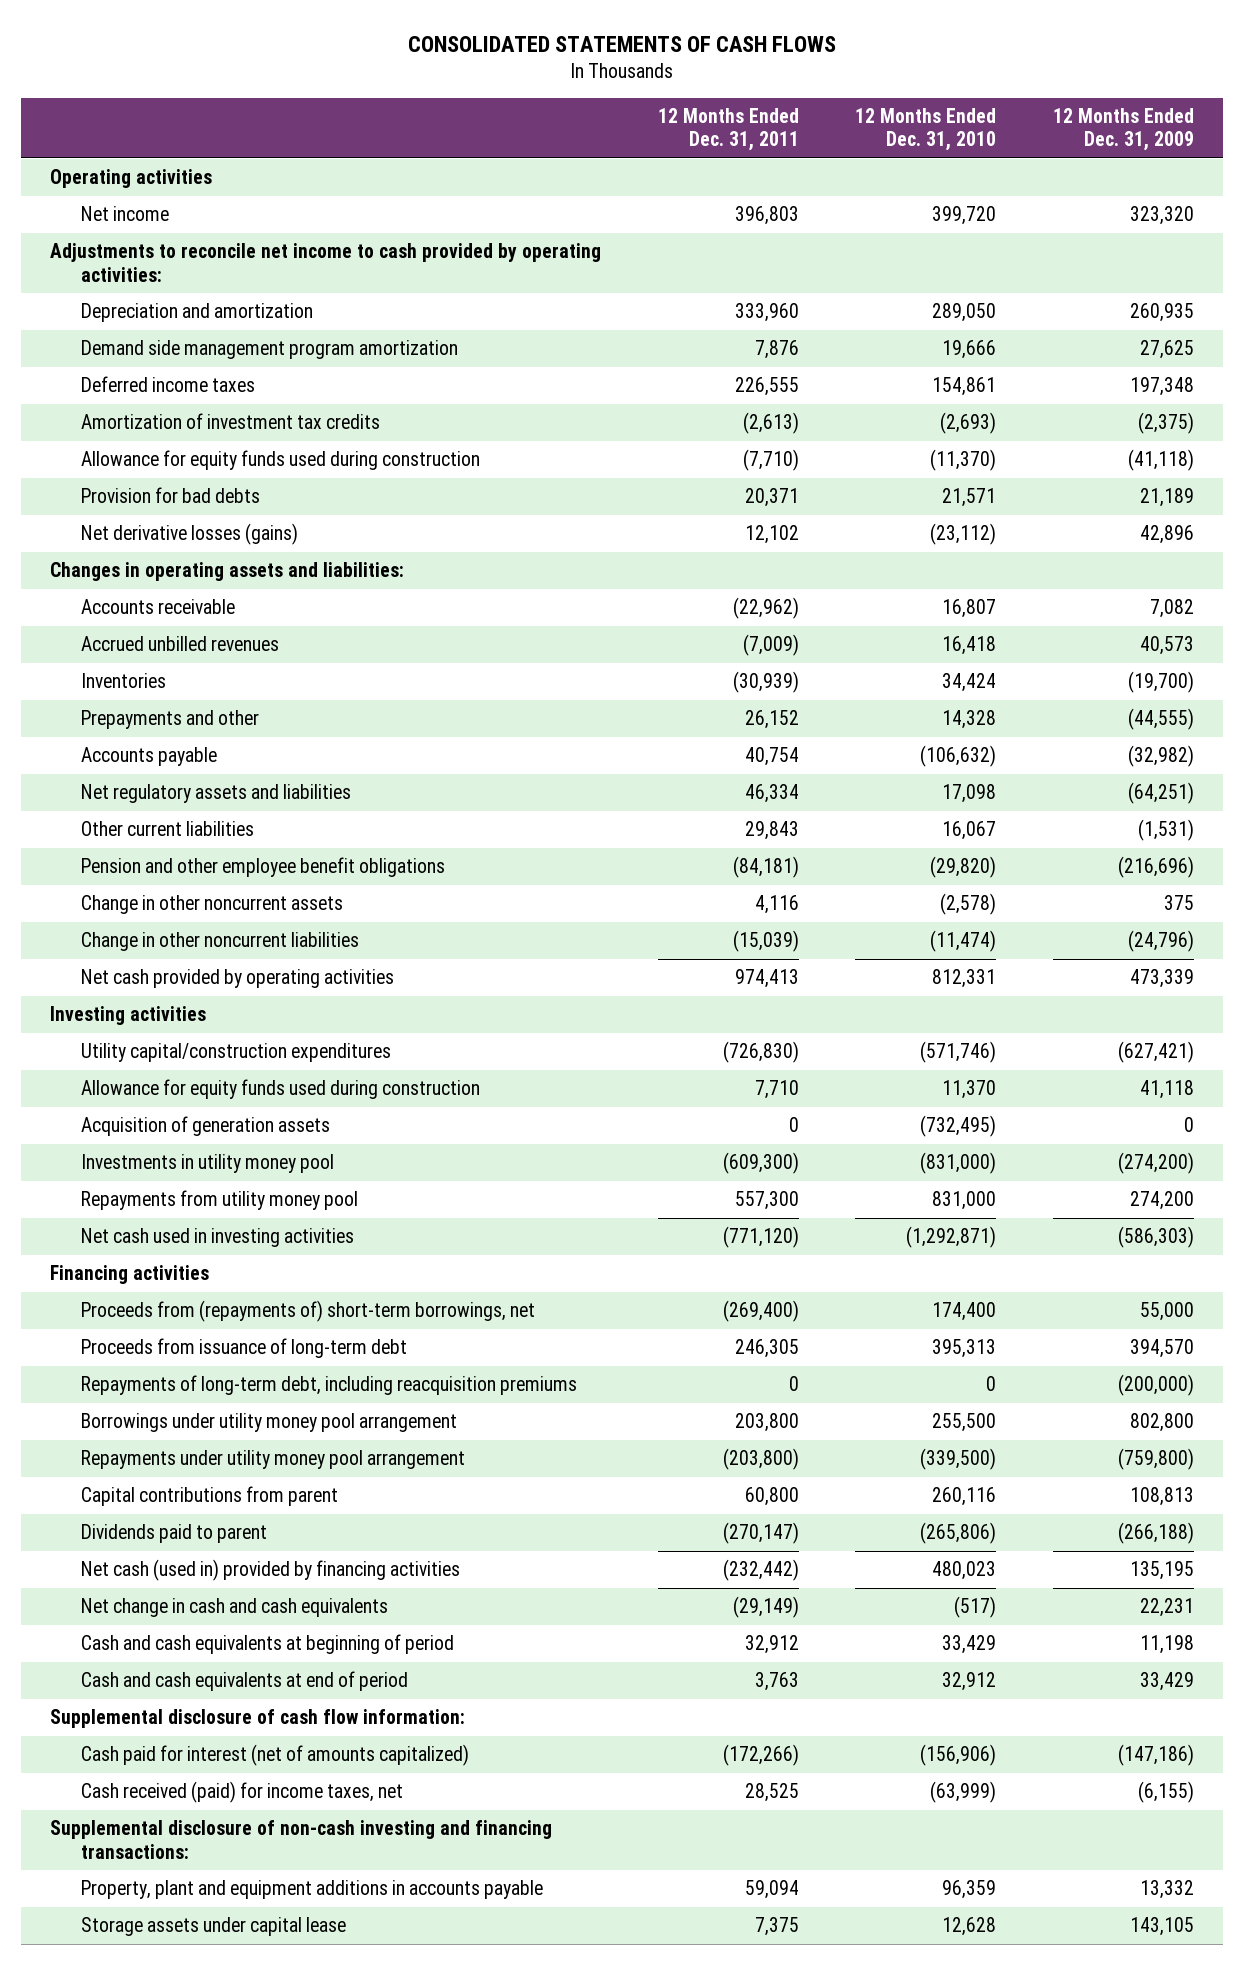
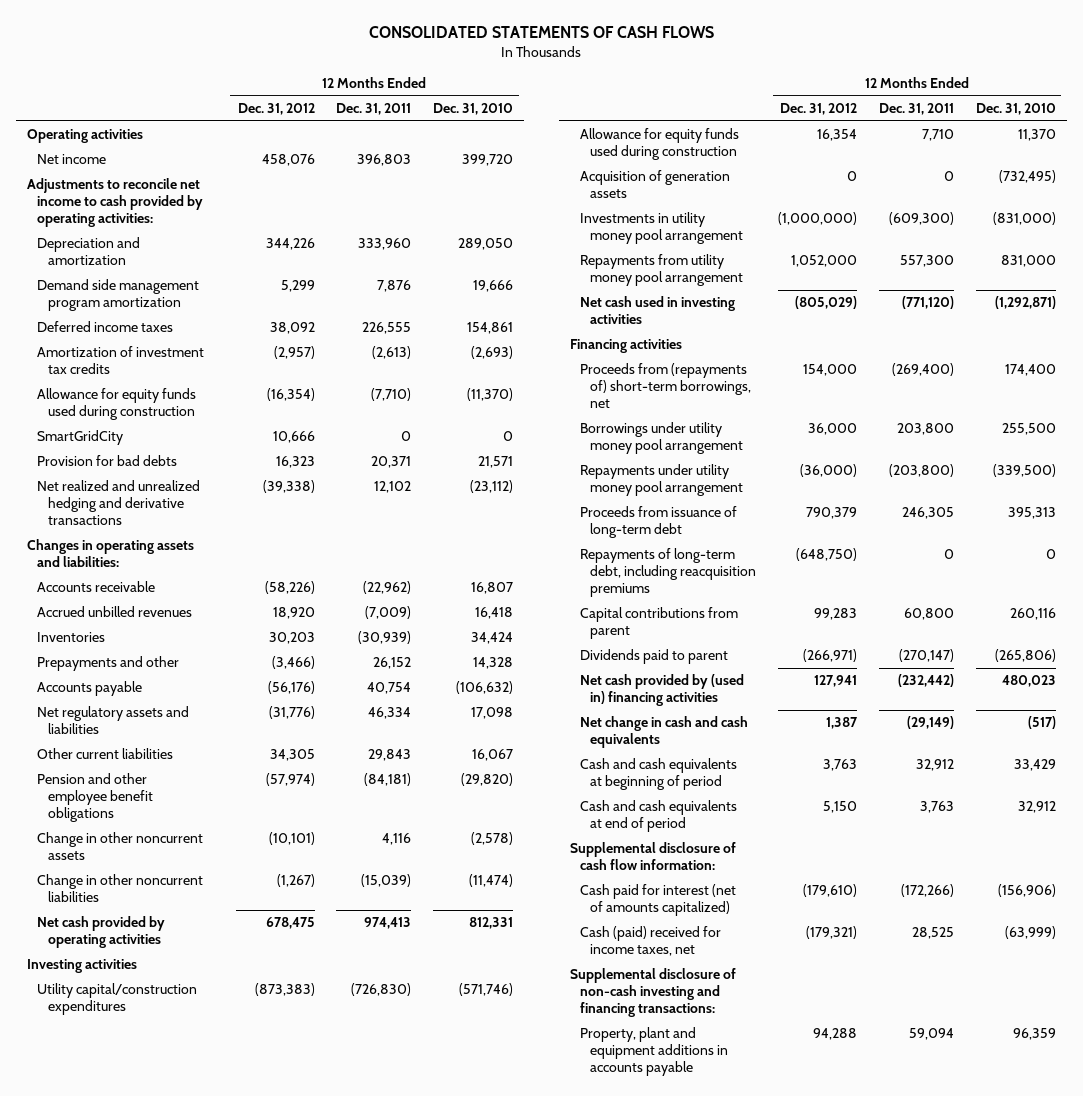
- | 12 Months Ended Dec. 31, 2011 | 12 Months Ended Dec. 31, 2010 | 12 Months Ended Dec. 31, 2009
+ | 12 Months Ended Dec. 31, 2012 | 12 Months Ended Dec. 31, 2011 | 12 Months Ended Dec. 31, 2010
+ SmartGridCity | 10,666 | 0 | 0
- Net derivative losses (gains) | 12,102 | (23,112) | 42,896
+ Net realized and unrealized hedging and derivative transactions | (39,338) | 12,102 | (23,112)
- Investments in utility money pool | (609,300) | (831,000) | (274,200)
- Repayments from utility money pool | 557,300 | 831,000 | 274,200
+ Investments in utility money pool arrangement | (1,000,000) | (609,300) | (831,000)
+ Repayments from utility money pool arrangement | 1,052,000 | 557,300 | 831,000
moved down: Proceeds from issuance of long-term debt | 790,379 | 246,305 | 395,313
moved down: Repayments of long-term debt, including reacquisition premiums | (648,750) | 0 | 0
- Net cash (used in) provided by financing activities | (232,442) | 480,023 | 135,195
+ Net cash provided by (used in) financing activities | 127,941 | (232,442) | 480,023
- Cash received (paid) for income taxes, net | 28,525 | (63,999) | (6,155)
+ Cash (paid) received for income taxes, net | (179,321) | 28,525 | (63,999)
- Storage assets under capital lease | 7,375 | 12,628 | 143,105

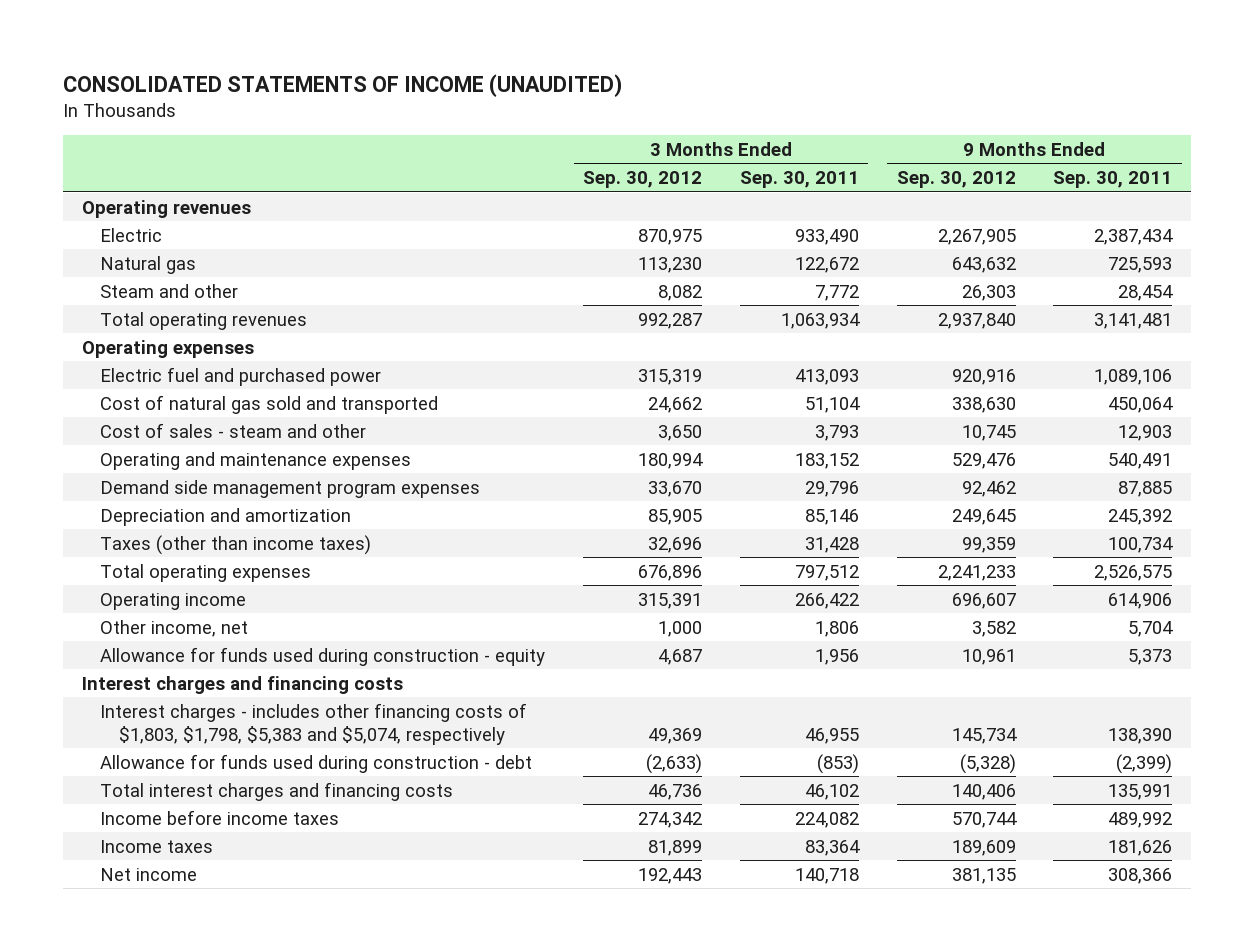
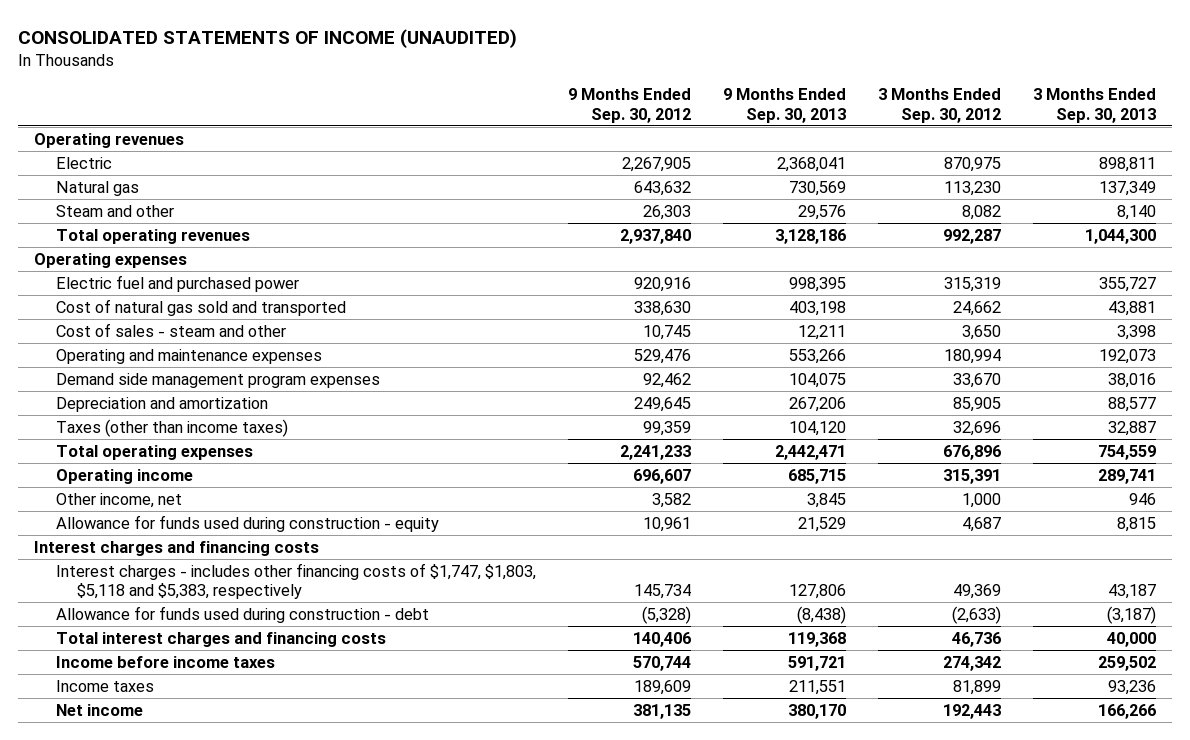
- | 3 Months Ended Sep. 30, 2012 | 3 Months Ended Sep. 30, 2011 | 9 Months Ended Sep. 30, 2012 | 9 Months Ended Sep. 30, 2011
+ | 9 Months Ended Sep. 30, 2012 | 9 Months Ended Sep. 30, 2013 | 3 Months Ended Sep. 30, 2012 | 3 Months Ended Sep. 30, 2013
- Interest charges - includes other financing costs of $1,803, $1,798, $5,383 and $5,074, respectively | 49,369 | 46,955 | 145,734 | 138,390
+ Interest charges - includes other financing costs of $1,747, $1,803, $5,118 and $5,383, respectively | 145,734 | 127,806 | 49,369 | 43,187

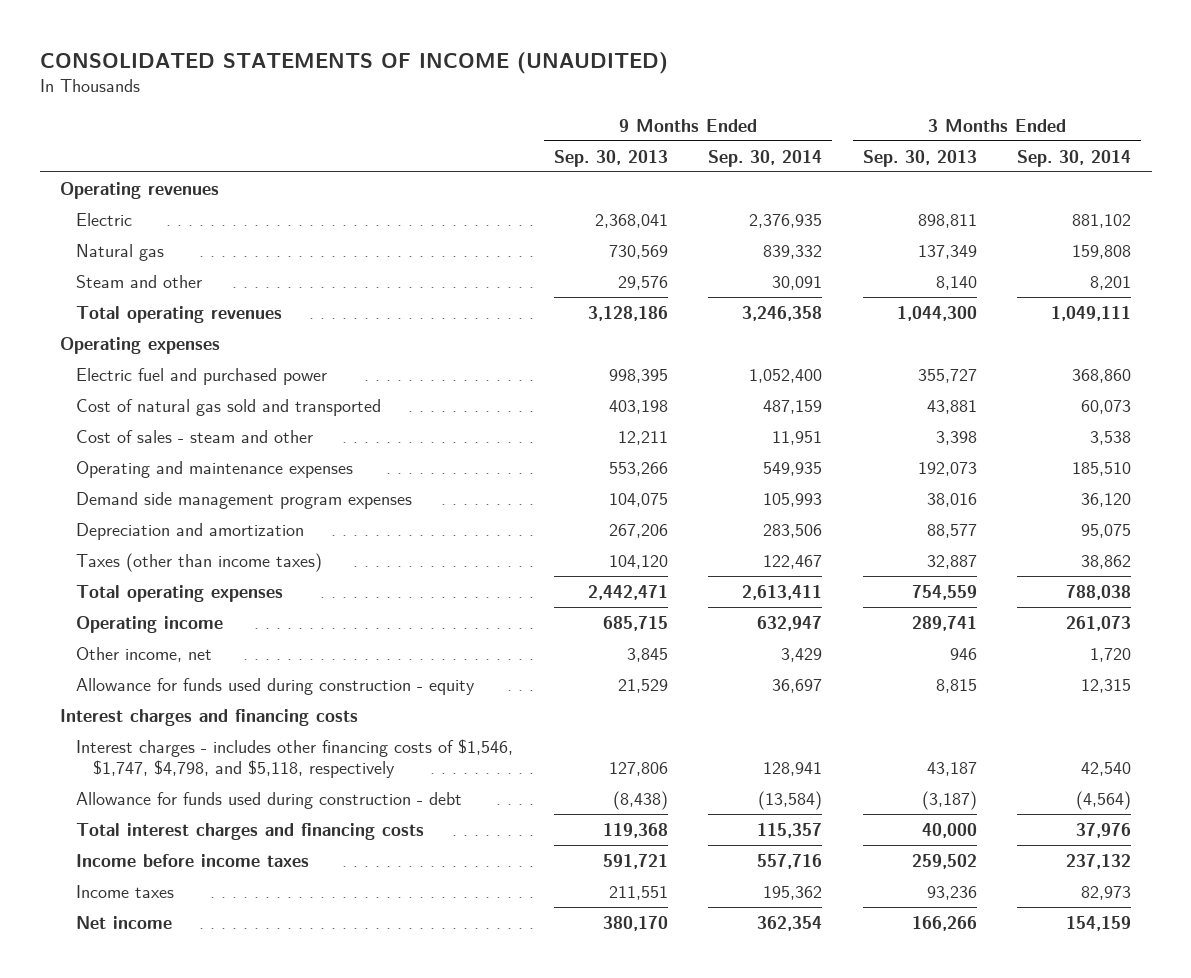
- | 9 Months Ended Sep. 30, 2012 | 9 Months Ended Sep. 30, 2013 | 3 Months Ended Sep. 30, 2012 | 3 Months Ended Sep. 30, 2013
+ | 9 Months Ended Sep. 30, 2013 | 9 Months Ended Sep. 30, 2014 | 3 Months Ended Sep. 30, 2013 | 3 Months Ended Sep. 30, 2014
- Interest charges - includes other financing costs of $1,747, $1,803, $5,118 and $5,383, respectively | 145,734 | 127,806 | 49,369 | 43,187
+ Interest charges - includes other financing costs of $1,546, $1,747, $4,798, and $5,118, respectively | 127,806 | 128,941 | 43,187 | 42,540

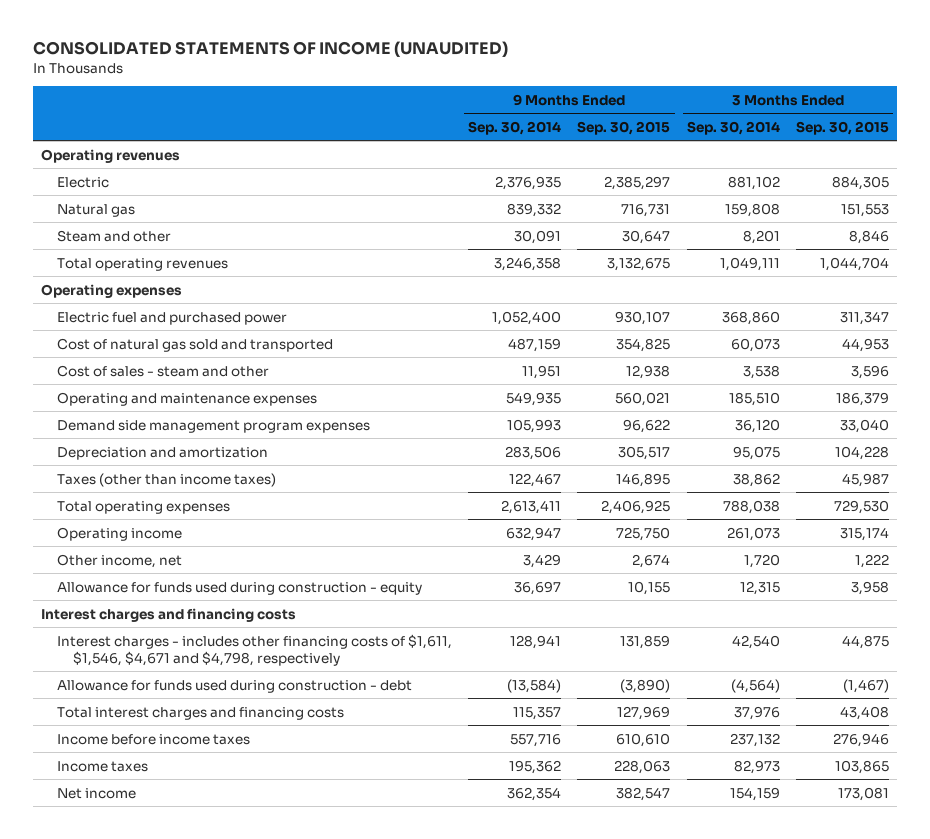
- | 9 Months Ended Sep. 30, 2013 | 9 Months Ended Sep. 30, 2014 | 3 Months Ended Sep. 30, 2013 | 3 Months Ended Sep. 30, 2014
+ | 9 Months Ended Sep. 30, 2014 | 9 Months Ended Sep. 30, 2015 | 3 Months Ended Sep. 30, 2014 | 3 Months Ended Sep. 30, 2015
- Interest charges - includes other financing costs of $1,546, $1,747, $4,798, and $5,118, respectively | 127,806 | 128,941 | 43,187 | 42,540
+ Interest charges - includes other financing costs of $1,611, $1,546, $4,671 and $4,798, respectively | 128,941 | 131,859 | 42,540 | 44,875

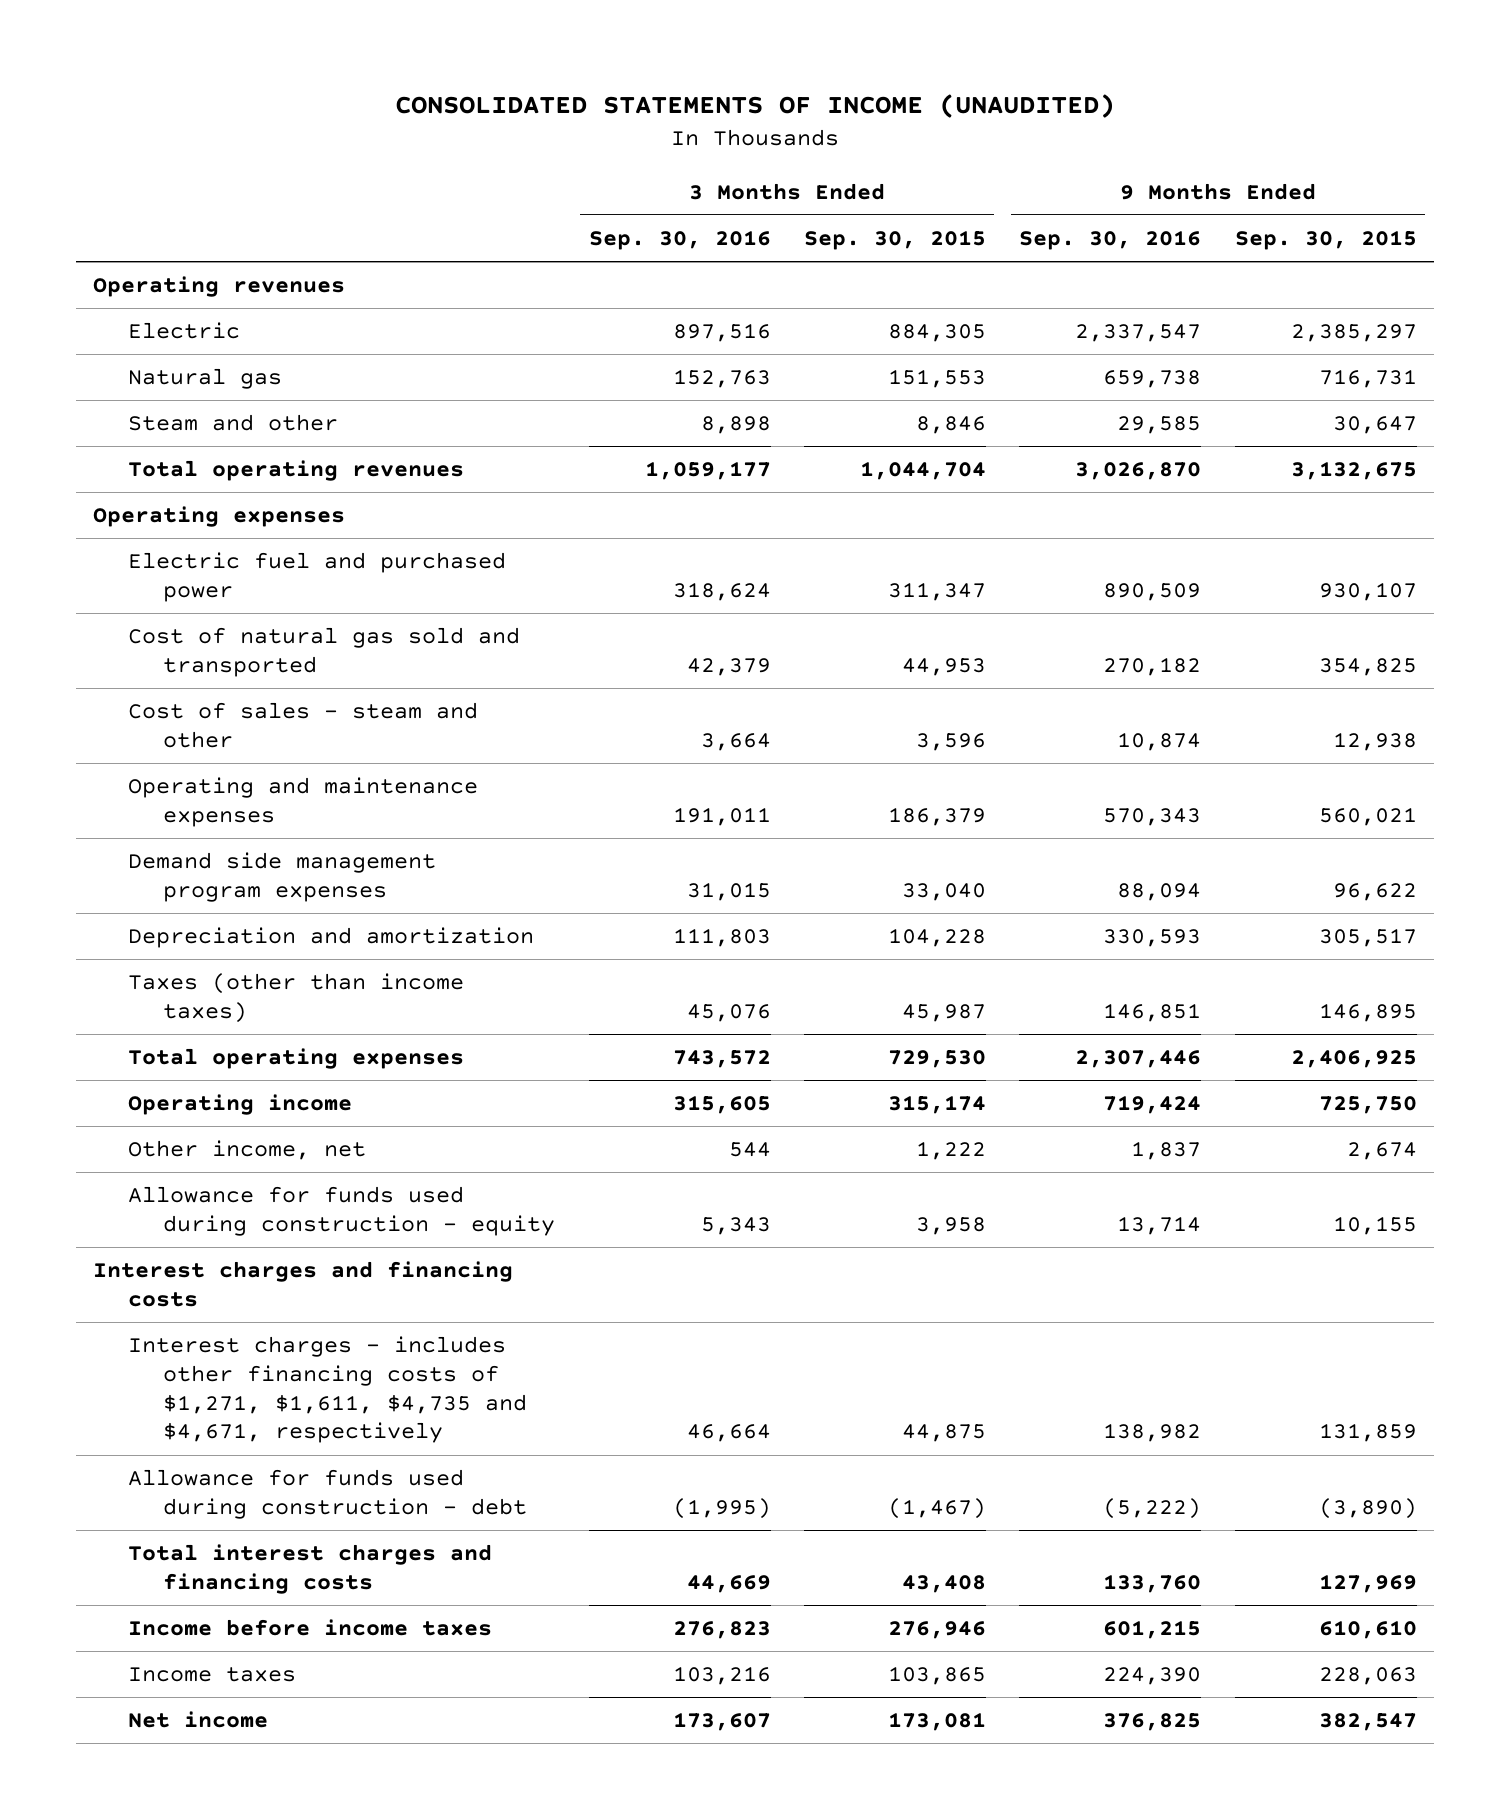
- | 9 Months Ended Sep. 30, 2014 | 9 Months Ended Sep. 30, 2015 | 3 Months Ended Sep. 30, 2014 | 3 Months Ended Sep. 30, 2015
+ | 3 Months Ended Sep. 30, 2016 | 3 Months Ended Sep. 30, 2015 | 9 Months Ended Sep. 30, 2016 | 9 Months Ended Sep. 30, 2015
- Interest charges - includes other financing costs of $1,611, $1,546, $4,671 and $4,798, respectively | 128,941 | 131,859 | 42,540 | 44,875
+ Interest charges - includes other financing costs of $1,271, $1,611, $4,735 and $4,671, respectively | 46,664 | 44,875 | 138,982 | 131,859

